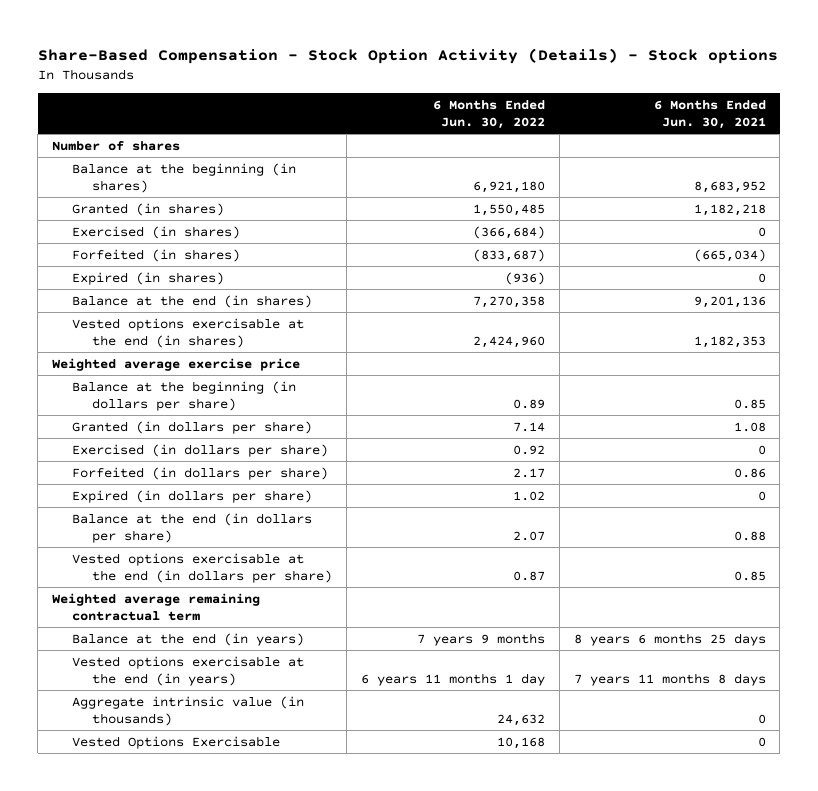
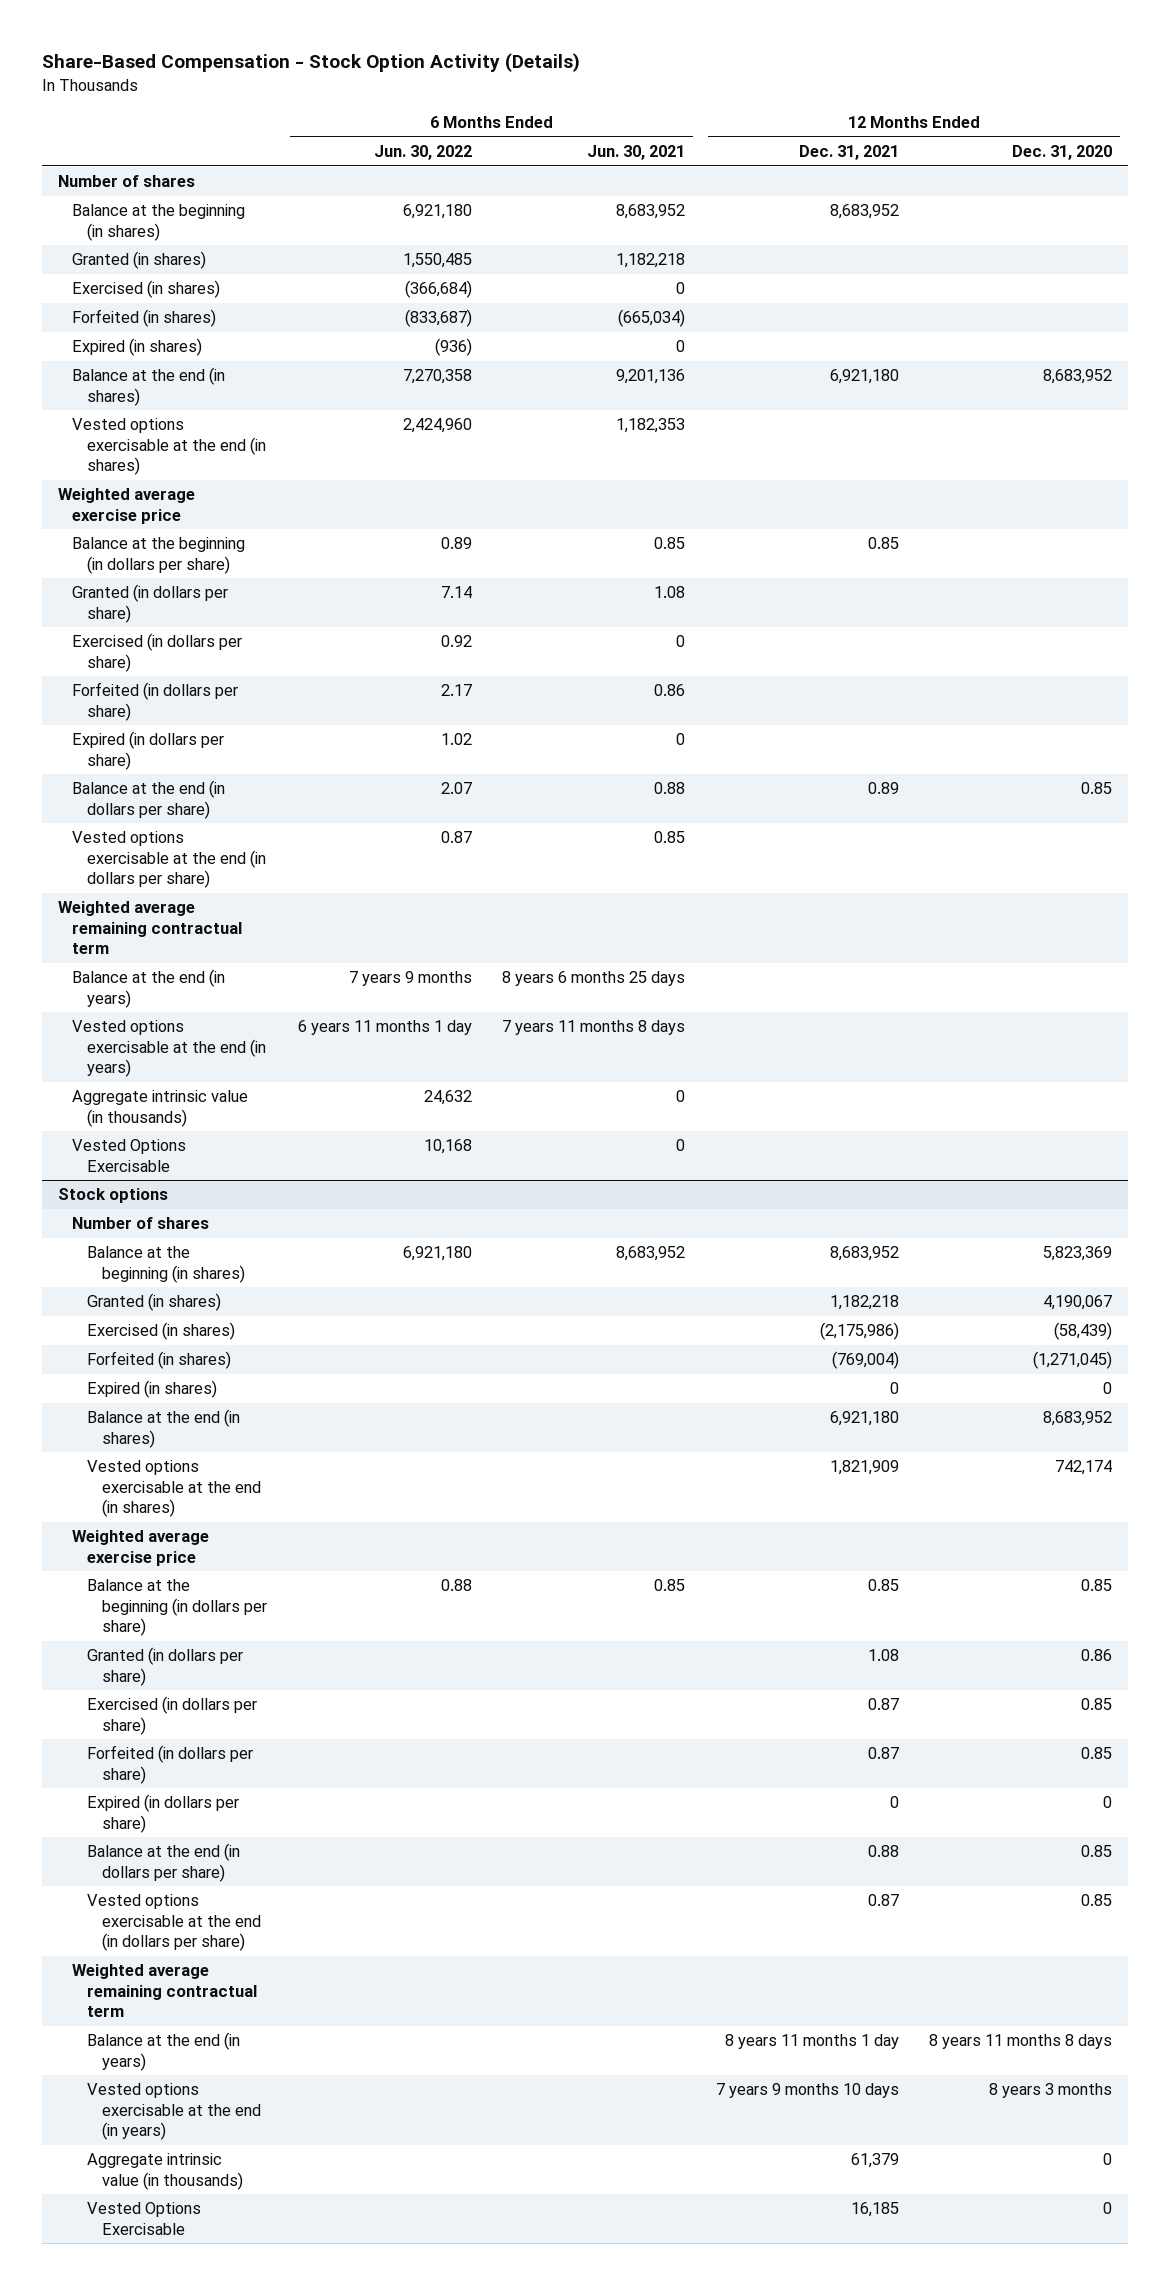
- Share-Based Compensation - Stock Option Activity (Details) - Stock options
+ Share-Based Compensation - Stock Option Activity (Details)
- | 6 Months Ended Jun. 30, 2022 | 6 Months Ended Jun. 30, 2021
+ | 6 Months Ended Jun. 30, 2022 | 6 Months Ended Jun. 30, 2021 | 12 Months Ended Dec. 31, 2021 | 12 Months Ended Dec. 31, 2020
+ Stock options
+ Number of shares
+ Balance at the beginning (in shares) | 6,921,180 | 8,683,952 | 8,683,952 | 5,823,369
+ Granted (in shares) | | | 1,182,218 | 4,190,067
+ Exercised (in shares) | | | (2,175,986) | (58,439)
+ Forfeited (in shares) | | | (769,004) | (1,271,045)
+ Expired (in shares) | | | 0 | 0
+ Balance at the end (in shares) | | | 6,921,180 | 8,683,952
+ Vested options exercisable at the end (in shares) | | | 1,821,909 | 742,174
+ Weighted average exercise price
+ Balance at the beginning (in dollars per share) | 0.88 | 0.85 | 0.85 | 0.85
+ Granted (in dollars per share) | | | 1.08 | 0.86
+ Exercised (in dollars per share) | | | 0.87 | 0.85
+ Forfeited (in dollars per share) | | | 0.87 | 0.85
+ Expired (in dollars per share) | | | 0 | 0
+ Balance at the end (in dollars per share) | | | 0.88 | 0.85
+ Vested options exercisable at the end (in dollars per share) | | | 0.87 | 0.85
+ Weighted average remaining contractual term
+ Balance at the end (in years) | | | 8 years 11 months 1 day | 8 years 11 months 8 days
+ Vested options exercisable at the end (in years) | | | 7 years 9 months 10 days | 8 years 3 months
+ Aggregate intrinsic value (in thousands) | | | 61,379 | 0
+ Vested Options Exercisable | | | 16,185 | 0

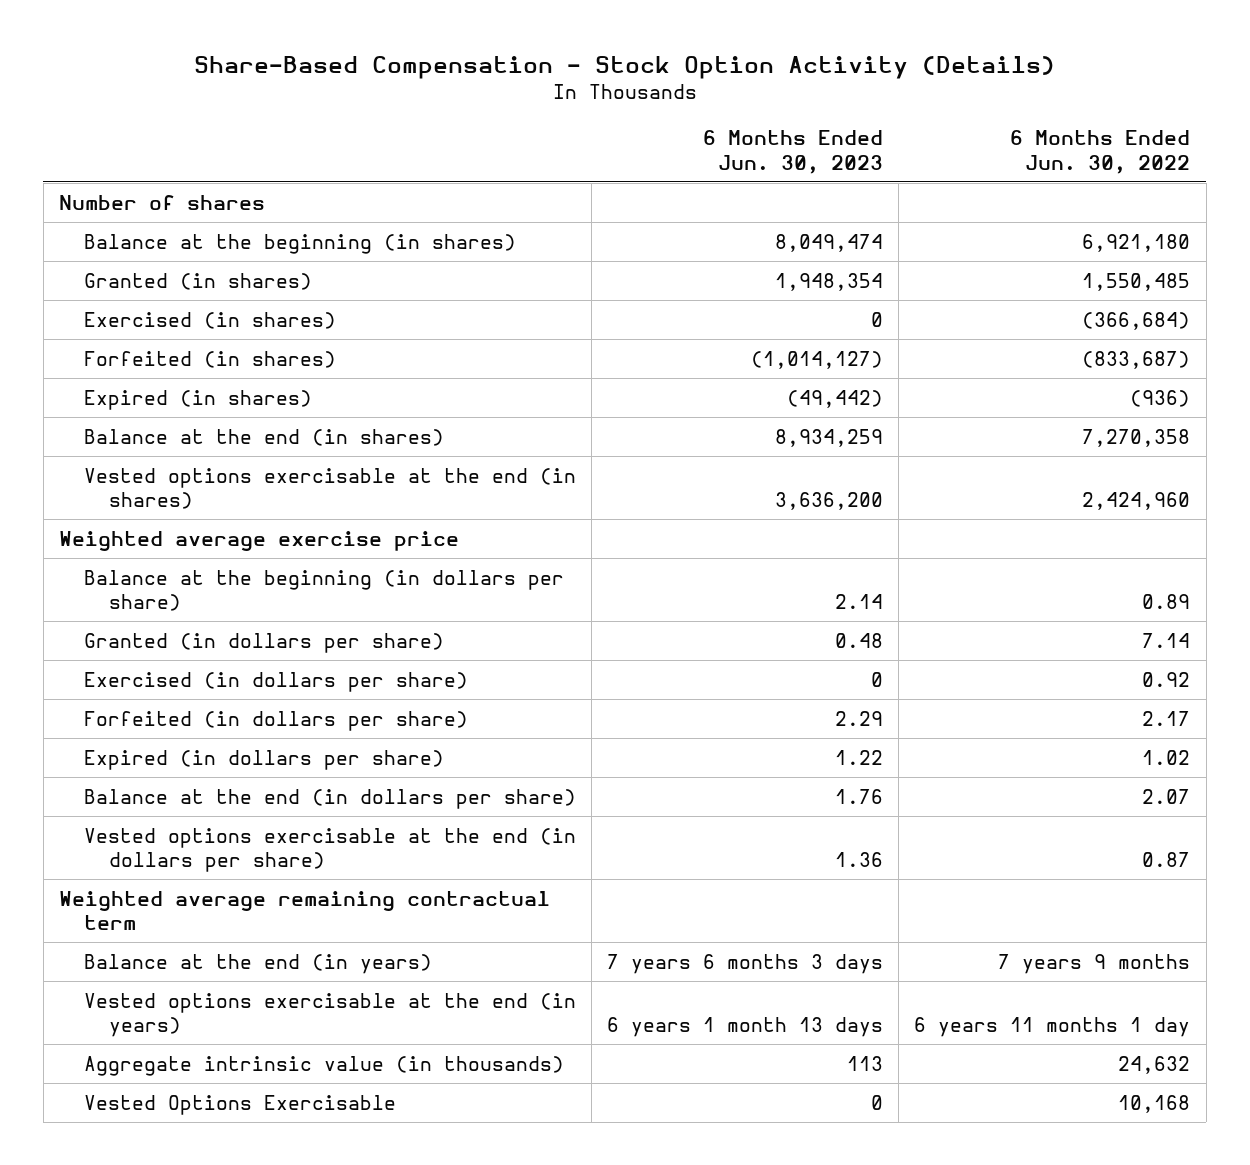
- | 6 Months Ended Jun. 30, 2022 | 6 Months Ended Jun. 30, 2021 | 12 Months Ended Dec. 31, 2021 | 12 Months Ended Dec. 31, 2020
+ | 6 Months Ended Jun. 30, 2023 | 6 Months Ended Jun. 30, 2022
- Stock options
- Number of shares
- Balance at the beginning (in shares) | 6,921,180 | 8,683,952 | 8,683,952 | 5,823,369
- Granted (in shares) | | | 1,182,218 | 4,190,067
- Exercised (in shares) | | | (2,175,986) | (58,439)
- Forfeited (in shares) | | | (769,004) | (1,271,045)
- Expired (in shares) | | | 0 | 0
- Balance at the end (in shares) | | | 6,921,180 | 8,683,952
- Vested options exercisable at the end (in shares) | | | 1,821,909 | 742,174
- Weighted average exercise price
- Balance at the beginning (in dollars per share) | 0.88 | 0.85 | 0.85 | 0.85
- Granted (in dollars per share) | | | 1.08 | 0.86
- Exercised (in dollars per share) | | | 0.87 | 0.85
- Forfeited (in dollars per share) | | | 0.87 | 0.85
- Expired (in dollars per share) | | | 0 | 0
- Balance at the end (in dollars per share) | | | 0.88 | 0.85
- Vested options exercisable at the end (in dollars per share) | | | 0.87 | 0.85
- Weighted average remaining contractual term
- Balance at the end (in years) | | | 8 years 11 months 1 day | 8 years 11 months 8 days
- Vested options exercisable at the end (in years) | | | 7 years 9 months 10 days | 8 years 3 months
- Aggregate intrinsic value (in thousands) | | | 61,379 | 0
- Vested Options Exercisable | | | 16,185 | 0

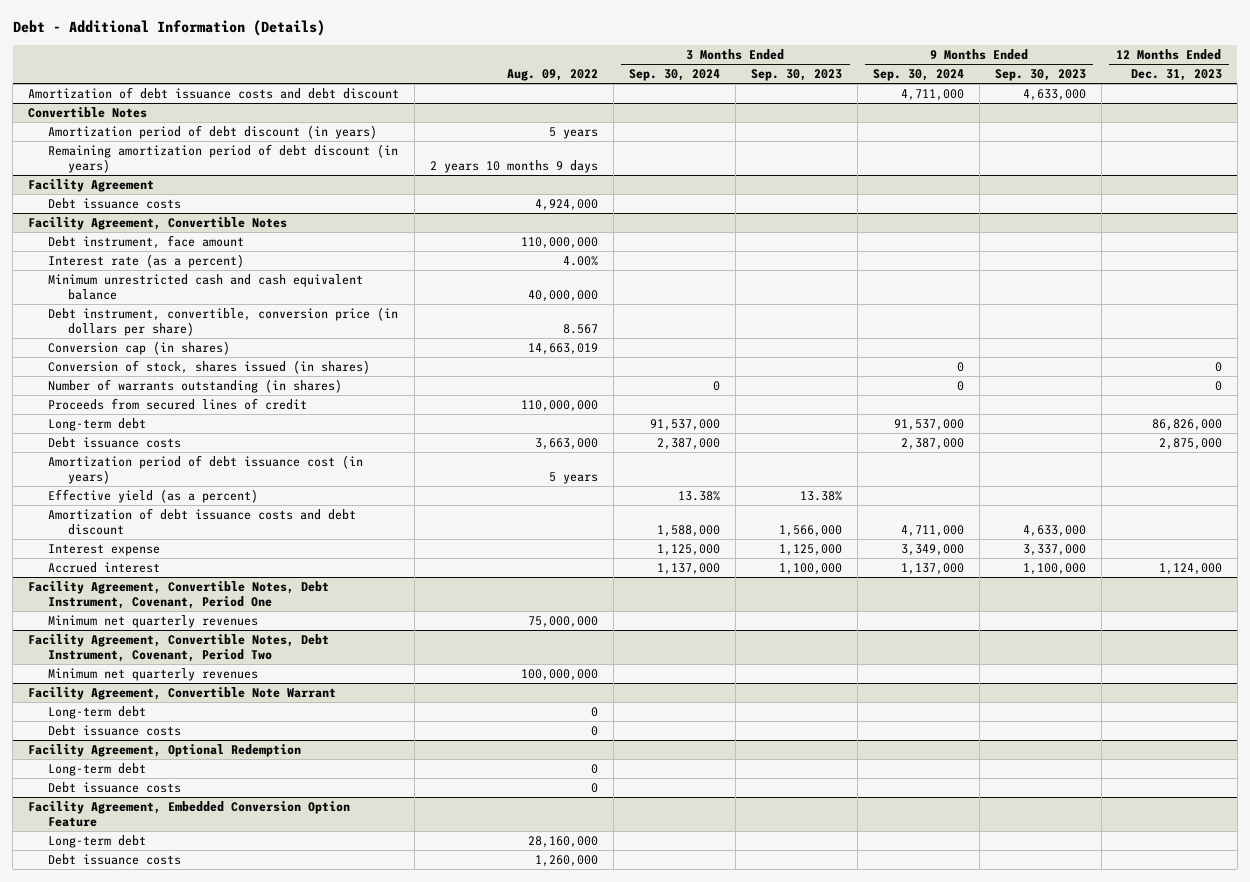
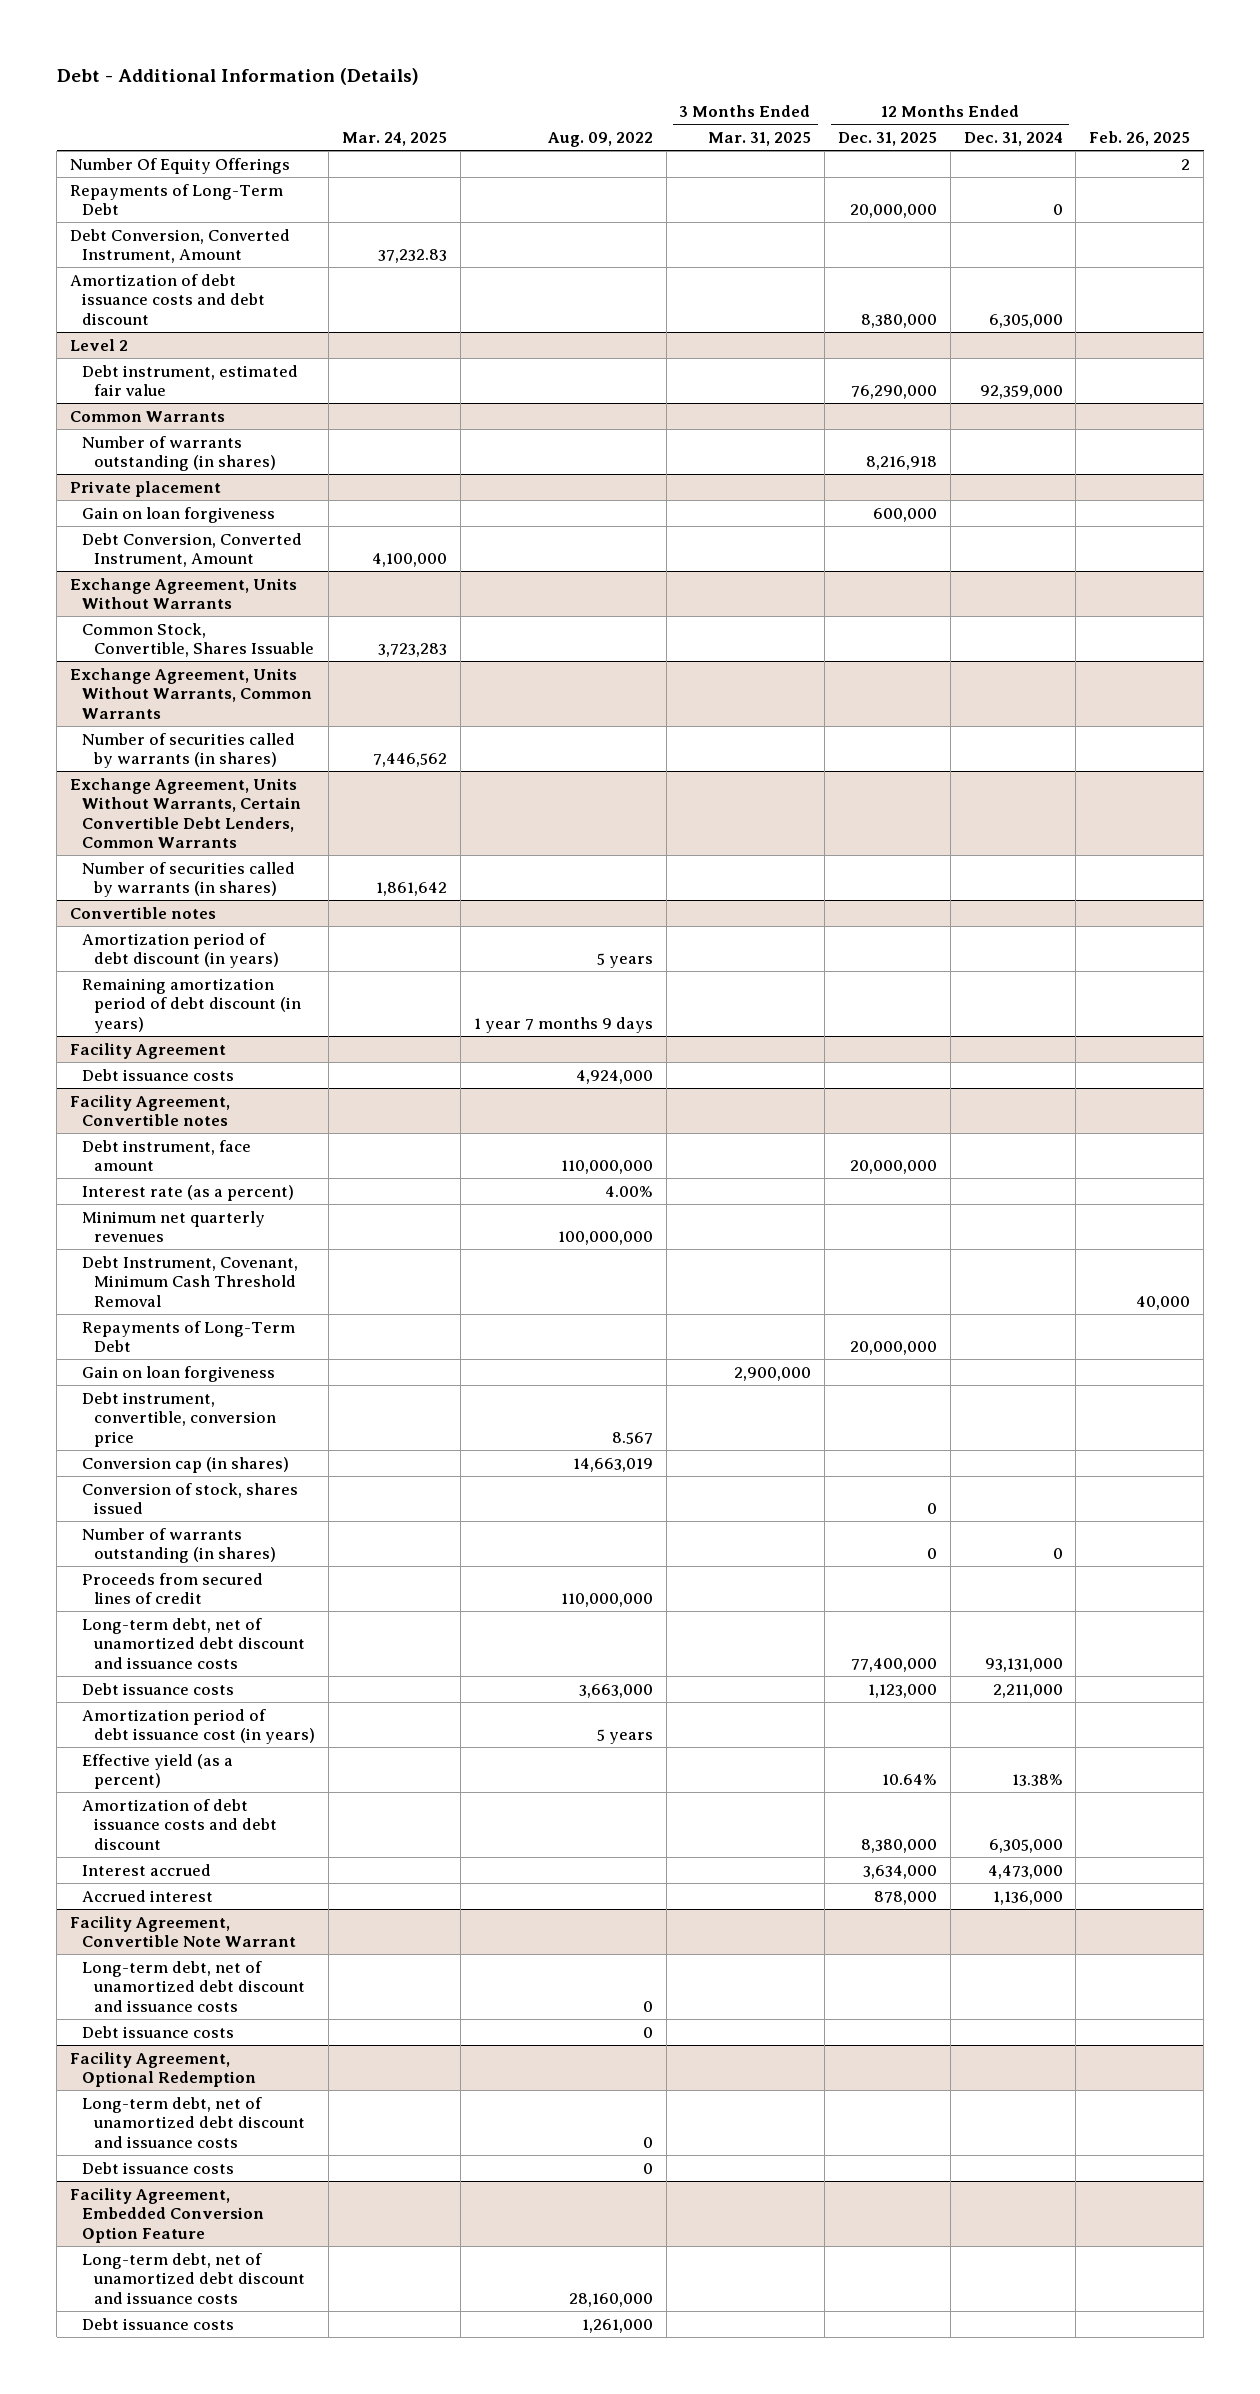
- | Aug. 09, 2022 | 3 Months Ended Sep. 30, 2024 | 3 Months Ended Sep. 30, 2023 | 9 Months Ended Sep. 30, 2024 | 9 Months Ended Sep. 30, 2023 | 12 Months Ended Dec. 31, 2023
+ | Mar. 24, 2025 | Aug. 09, 2022 | 3 Months Ended Mar. 31, 2025 | 12 Months Ended Dec. 31, 2025 | 12 Months Ended Dec. 31, 2024 | Feb. 26, 2025
+ Number Of Equity Offerings | | | | | | 2
+ Repayments of Long-Term Debt | | | | 20,000,000 | 0 |
+ Debt Conversion, Converted Instrument, Amount | 37,232.83 | | | | |
- Convertible Notes
+ Level 2
+ Debt instrument, estimated fair value | | | | 76,290,000 | 92,359,000 |
+ Common Warrants
+ Number of warrants outstanding (in shares) | | | | 8,216,918 | |
+ Private placement
+ Gain on loan forgiveness | | | | 600,000 | |
+ Debt Conversion, Converted Instrument, Amount | 4,100,000 | | | | |
+ Exchange Agreement, Units Without Warrants
+ Common Stock, Convertible, Shares Issuable | 3,723,283 | | | | |
+ Exchange Agreement, Units Without Warrants, Common Warrants
+ Number of securities called by warrants (in shares) | 7,446,562 | | | | |
+ Exchange Agreement, Units Without Warrants, Certain Convertible Debt Lenders, Common Warrants
+ Number of securities called by warrants (in shares) | 1,861,642 | | | | |
+ Convertible notes
- Remaining amortization period of debt discount (in years) | 2 years 10 months 9 days | | | | |
+ Remaining amortization period of debt discount (in years) | | 1 year 7 months 9 days | | | |
- Facility Agreement, Convertible Notes
+ Facility Agreement, Convertible notes
- Minimum unrestricted cash and cash equivalent balance | 40,000,000 | | | | |
- Debt instrument, convertible, conversion price (in dollars per share) | 8.567 | | | | |
+ Minimum net quarterly revenues | | 100,000,000 | | | |
+ Debt Instrument, Covenant, Minimum Cash Threshold Removal | | | | | | 40,000
+ Repayments of Long-Term Debt | | | | 20,000,000 | |
+ Gain on loan forgiveness | | | 2,900,000 | | |
+ Debt instrument, convertible, conversion price | | 8.567 | | | |
- Conversion of stock, shares issued (in shares) | | | | 0 | | 0
+ Conversion of stock, shares issued | | | | 0 | |
- Long-term debt | | 91,537,000 | | 91,537,000 | | 86,826,000
+ Long-term debt, net of unamortized debt discount and issuance costs | | | | 77,400,000 | 93,131,000 |
- Interest expense | | 1,125,000 | 1,125,000 | 3,349,000 | 3,337,000 |
+ Interest accrued | | | | 3,634,000 | 4,473,000 |
- Facility Agreement, Convertible Notes, Debt Instrument, Covenant, Period One
- Minimum net quarterly revenues | 75,000,000 | | | | |
- Facility Agreement, Convertible Notes, Debt Instrument, Covenant, Period Two
- Minimum net quarterly revenues | 100,000,000 | | | | |
@ Facility Agreement, Convertible Note Warrant
- Long-term debt | 0 | | | | |
+ Long-term debt, net of unamortized debt discount and issuance costs | | 0 | | | |
@ Facility Agreement, Optional Redemption
- Long-term debt | 0 | | | | |
+ Long-term debt, net of unamortized debt discount and issuance costs | | 0 | | | |
@ Facility Agreement, Embedded Conversion Option Feature
- Long-term debt | 28,160,000 | | | | |
- Debt issuance costs | 1,260,000 | | | | |
+ Long-term debt, net of unamortized debt discount and issuance costs | | 28,160,000 | | | |
+ Debt issuance costs | | 1,261,000 | | | |

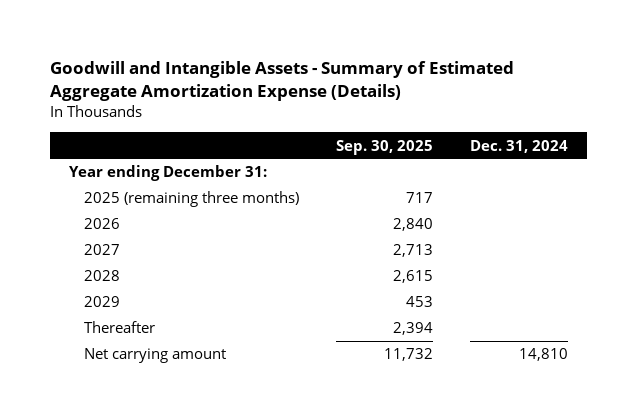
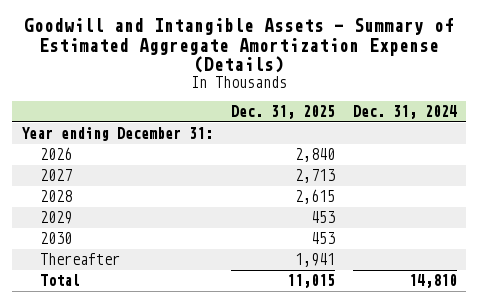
- | Sep. 30, 2025 | Dec. 31, 2024
+ | Dec. 31, 2025 | Dec. 31, 2024
- 2025 (remaining three months) | 717 |
+ 2030 | 453 |
- Net carrying amount | 11,732 | 14,810
+ Total | 11,015 | 14,810

